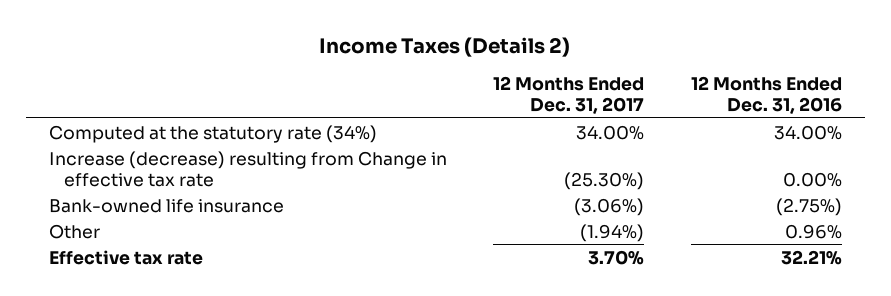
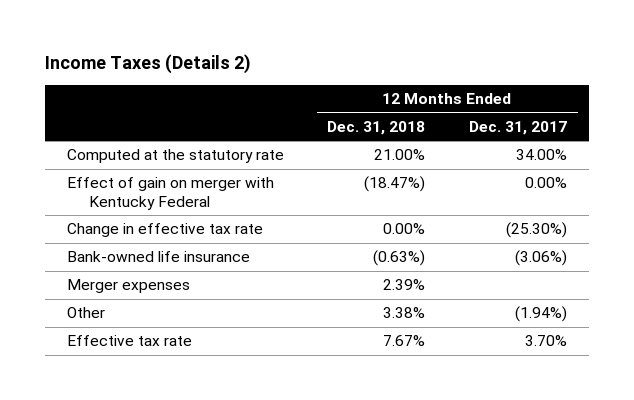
- | 12 Months Ended Dec. 31, 2017 | 12 Months Ended Dec. 31, 2016
+ | 12 Months Ended Dec. 31, 2018 | 12 Months Ended Dec. 31, 2017
- Computed at the statutory rate (34%) | 34.00% | 34.00%
- Increase (decrease) resulting from Change in effective tax rate | (25.30%) | 0.00%
+ Computed at the statutory rate | 21.00% | 34.00%
+ Effect of gain on merger with Kentucky Federal | (18.47%) | 0.00%
+ Change in effective tax rate | 0.00% | (25.30%)
+ Merger expenses | 2.39% |

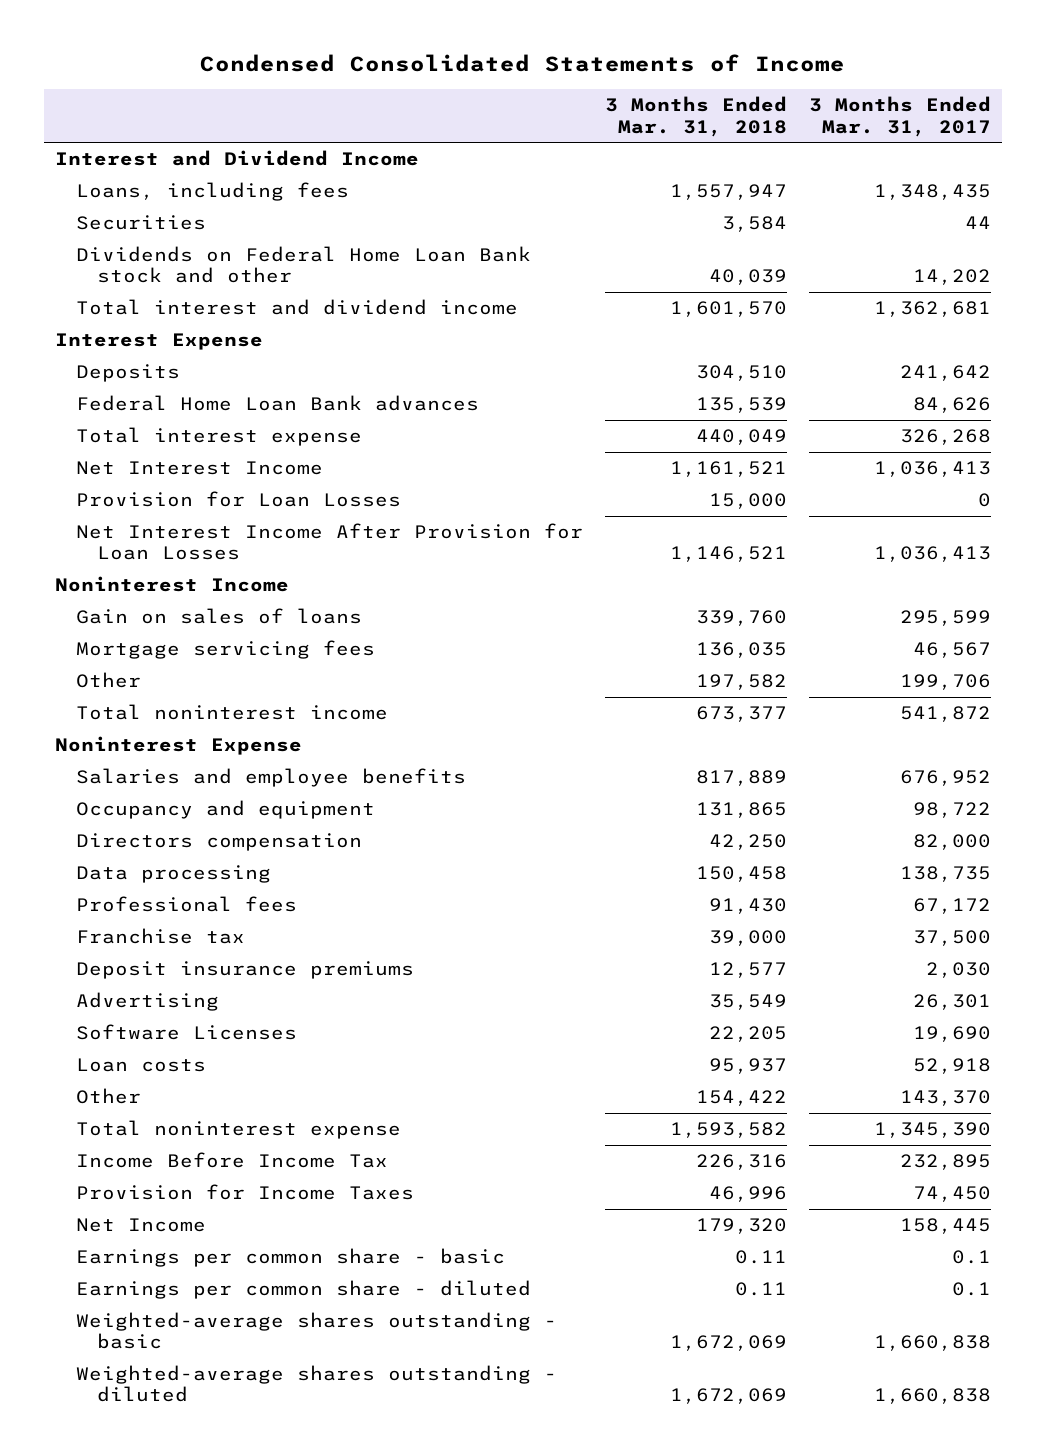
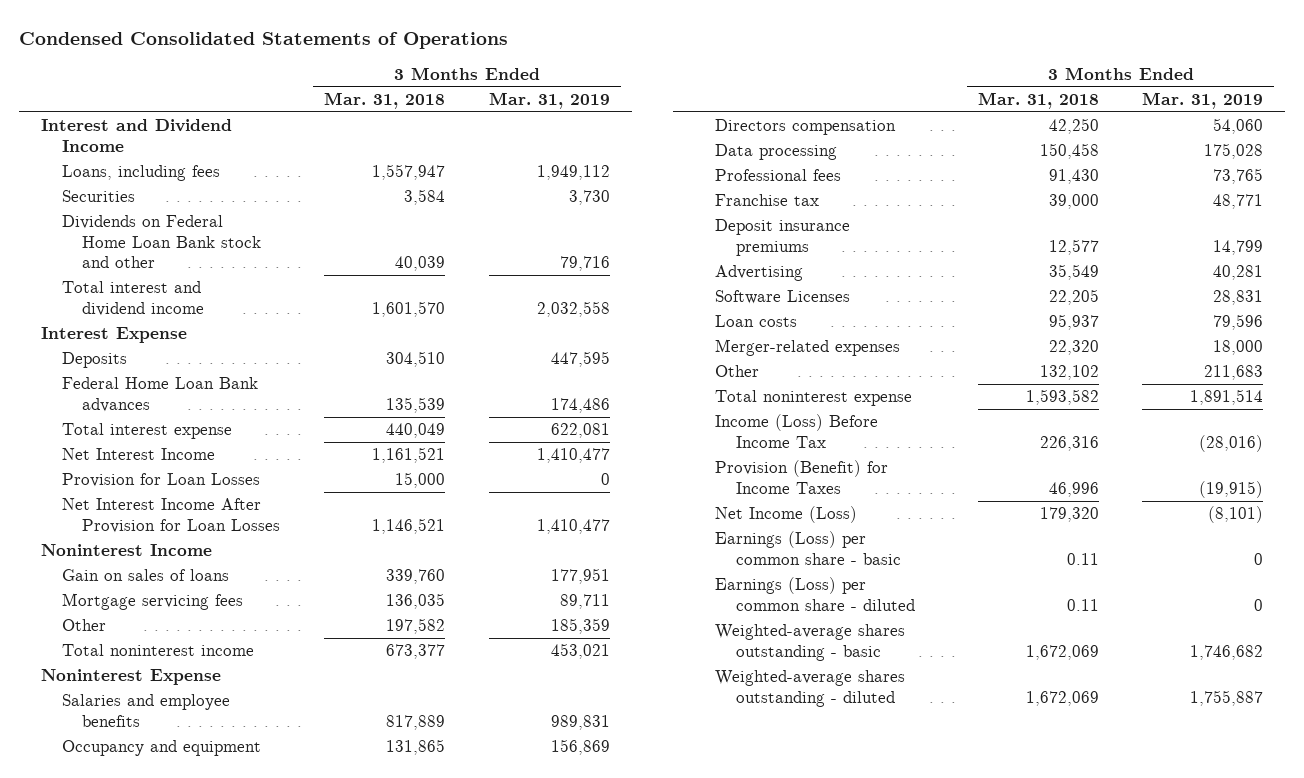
- Condensed Consolidated Statements of Income
+ Condensed Consolidated Statements of Operations
- | 3 Months Ended Mar. 31, 2018 | 3 Months Ended Mar. 31, 2017
+ | 3 Months Ended Mar. 31, 2018 | 3 Months Ended Mar. 31, 2019
- Other | 154,422 | 143,370
+ Merger-related expenses | 22,320 | 18,000
+ Other | 132,102 | 211,683
- Income Before Income Tax | 226,316 | 232,895
- Provision for Income Taxes | 46,996 | 74,450
- Net Income | 179,320 | 158,445
- Earnings per common share - basic | 0.11 | 0.1
- Earnings per common share - diluted | 0.11 | 0.1
+ Income (Loss) Before Income Tax | 226,316 | (28,016)
+ Provision (Benefit) for Income Taxes | 46,996 | (19,915)
+ Net Income (Loss) | 179,320 | (8,101)
+ Earnings (Loss) per common share - basic | 0.11 | 0
+ Earnings (Loss) per common share - diluted | 0.11 | 0

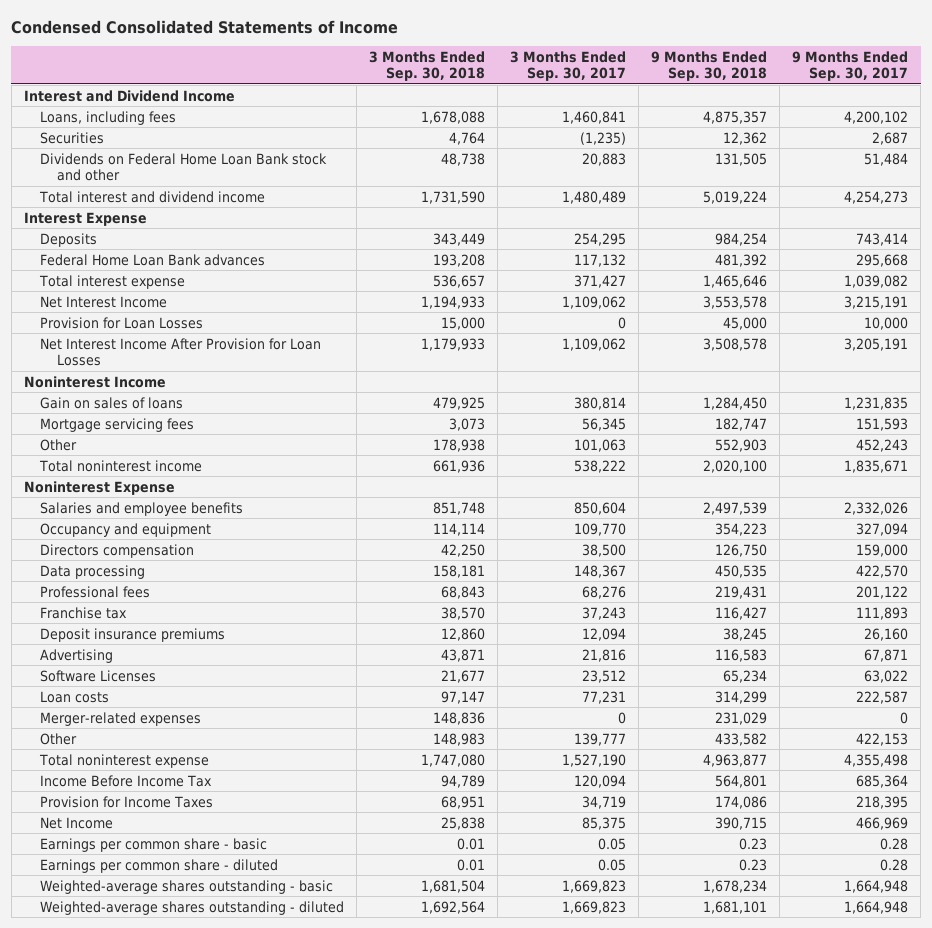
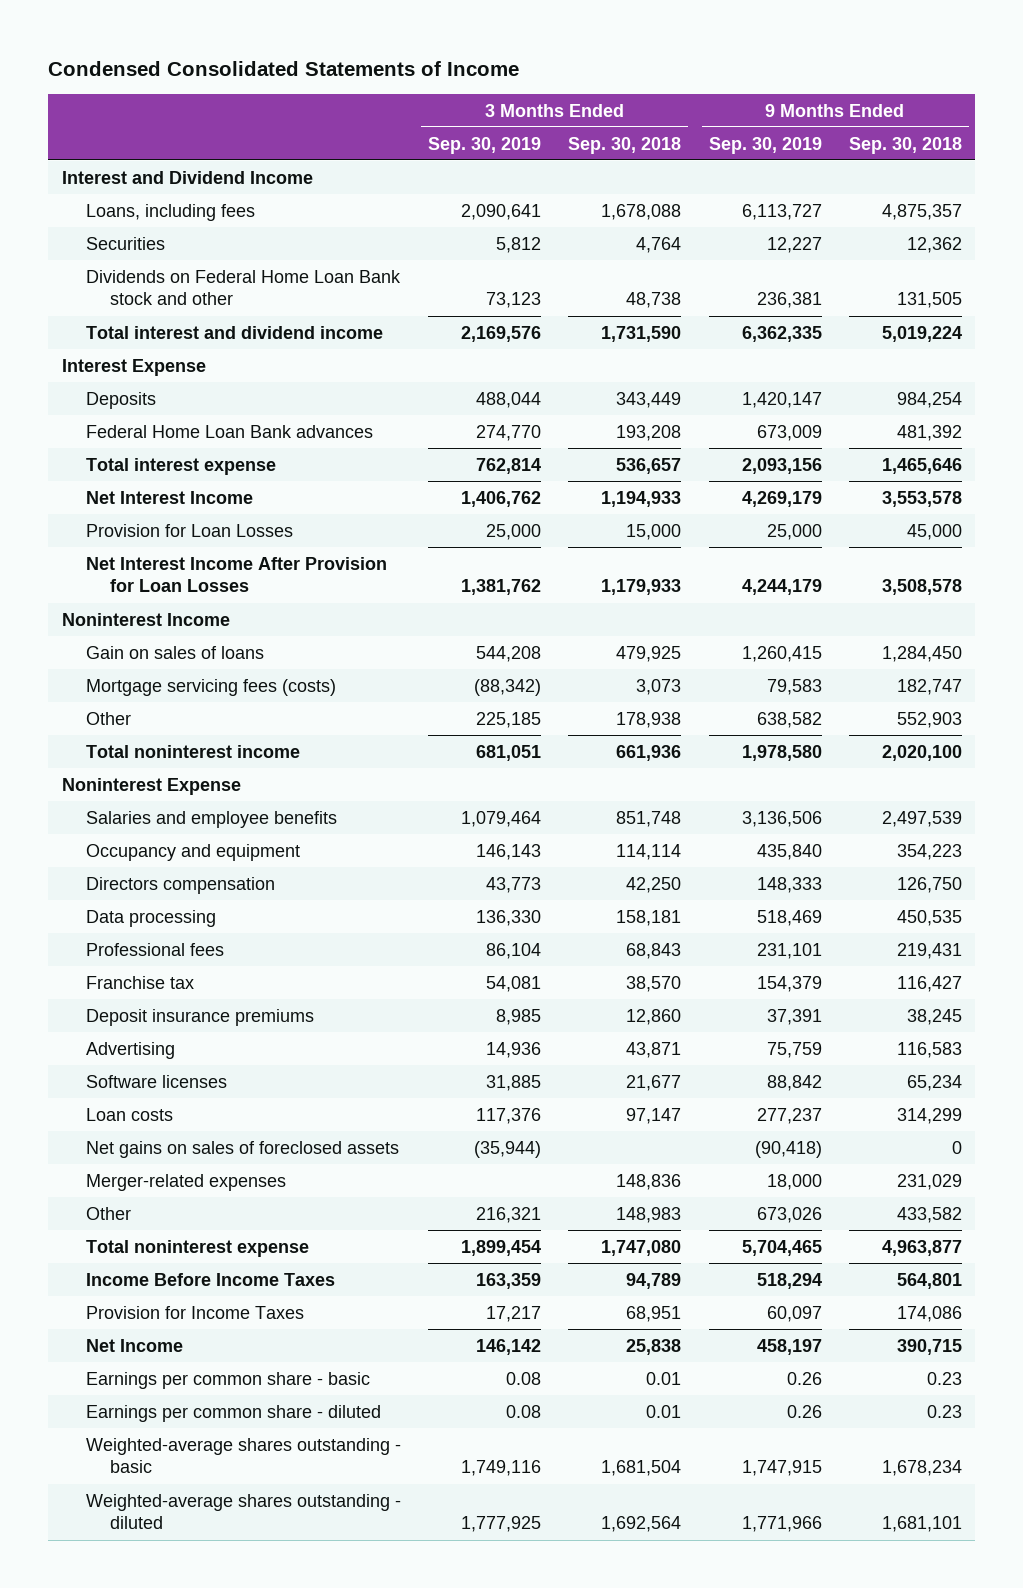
- | 3 Months Ended Sep. 30, 2018 | 3 Months Ended Sep. 30, 2017 | 9 Months Ended Sep. 30, 2018 | 9 Months Ended Sep. 30, 2017
+ | 3 Months Ended Sep. 30, 2019 | 3 Months Ended Sep. 30, 2018 | 9 Months Ended Sep. 30, 2019 | 9 Months Ended Sep. 30, 2018
- Mortgage servicing fees | 3,073 | 56,345 | 182,747 | 151,593
+ Mortgage servicing fees (costs) | (88,342) | 3,073 | 79,583 | 182,747
- Software Licenses | 21,677 | 23,512 | 65,234 | 63,022
+ Software licenses | 31,885 | 21,677 | 88,842 | 65,234
+ Net gains on sales of foreclosed assets | (35,944) | | (90,418) | 0
- Income Before Income Tax | 94,789 | 120,094 | 564,801 | 685,364
+ Income Before Income Taxes | 163,359 | 94,789 | 518,294 | 564,801

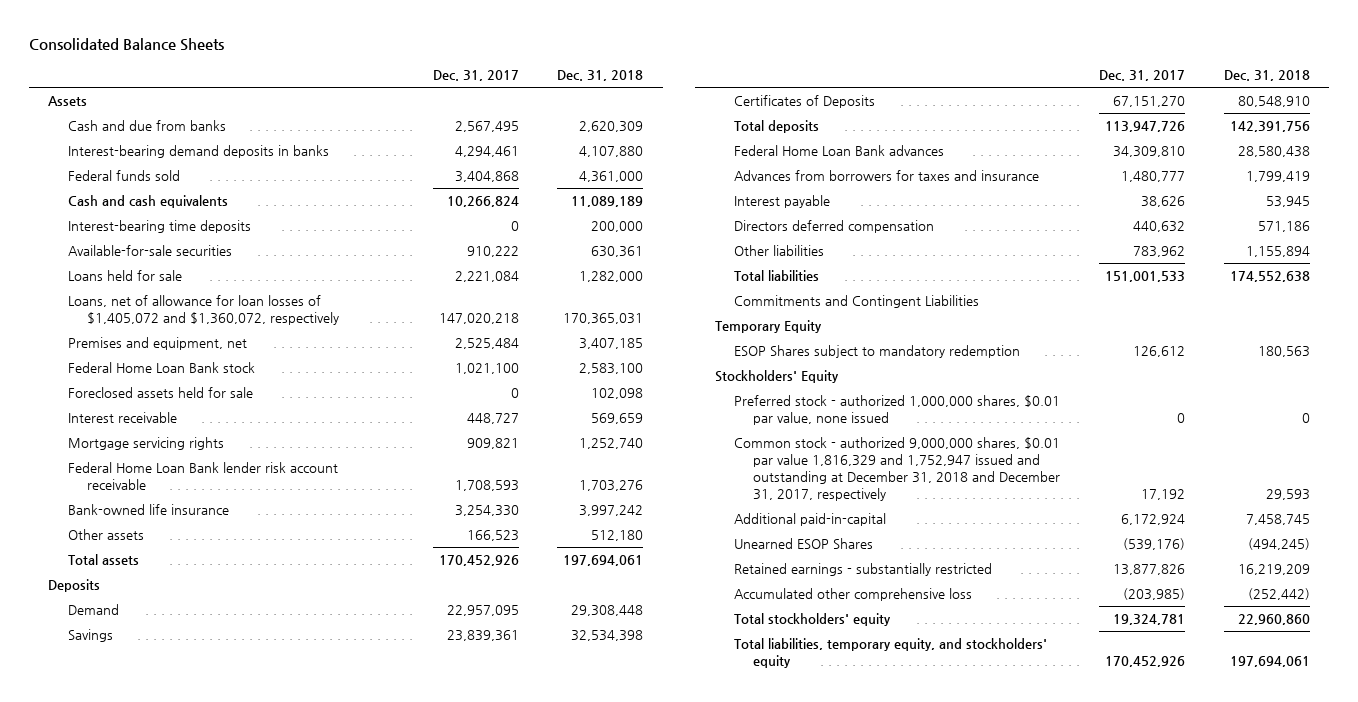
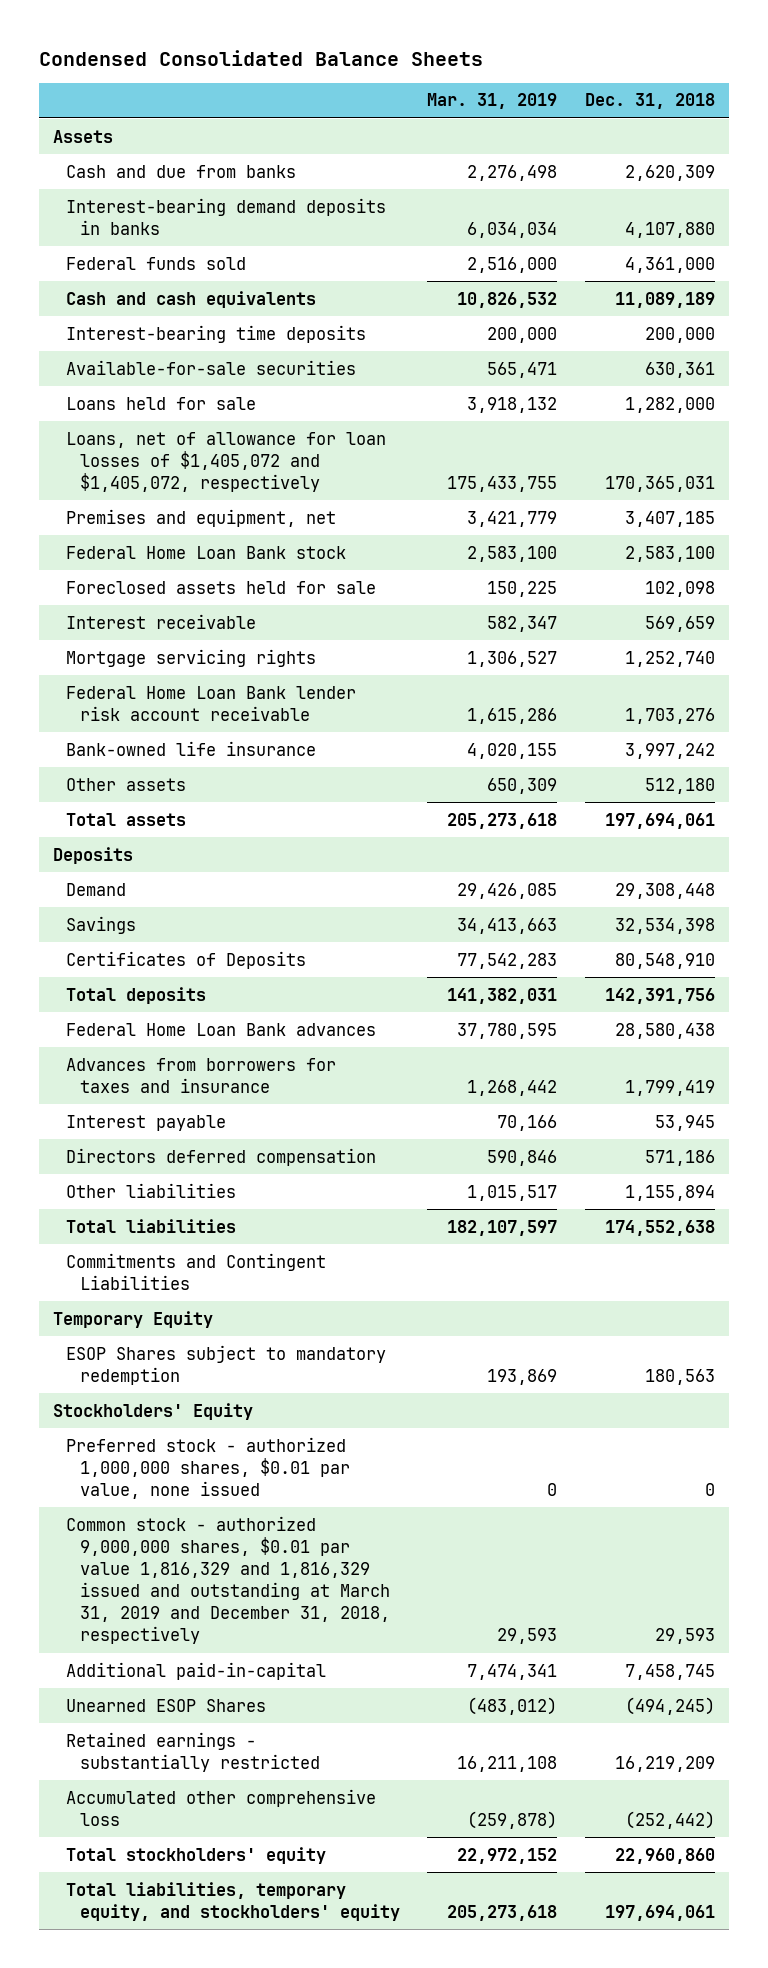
- Consolidated Balance Sheets
+ Condensed Consolidated Balance Sheets
- | Dec. 31, 2017 | Dec. 31, 2018
+ | Mar. 31, 2019 | Dec. 31, 2018
- Loans, net of allowance for loan losses of $1,405,072 and $1,360,072, respectively | 147,020,218 | 170,365,031
+ Loans, net of allowance for loan losses of $1,405,072 and $1,405,072, respectively | 175,433,755 | 170,365,031
- Common stock - authorized 9,000,000 shares, $0.01 par value 1,816,329 and 1,752,947 issued and outstanding at December 31, 2018 and December 31, 2017, respectively | 17,192 | 29,593
+ Common stock - authorized 9,000,000 shares, $0.01 par value 1,816,329 and 1,816,329 issued and outstanding at March 31, 2019 and December 31, 2018, respectively | 29,593 | 29,593

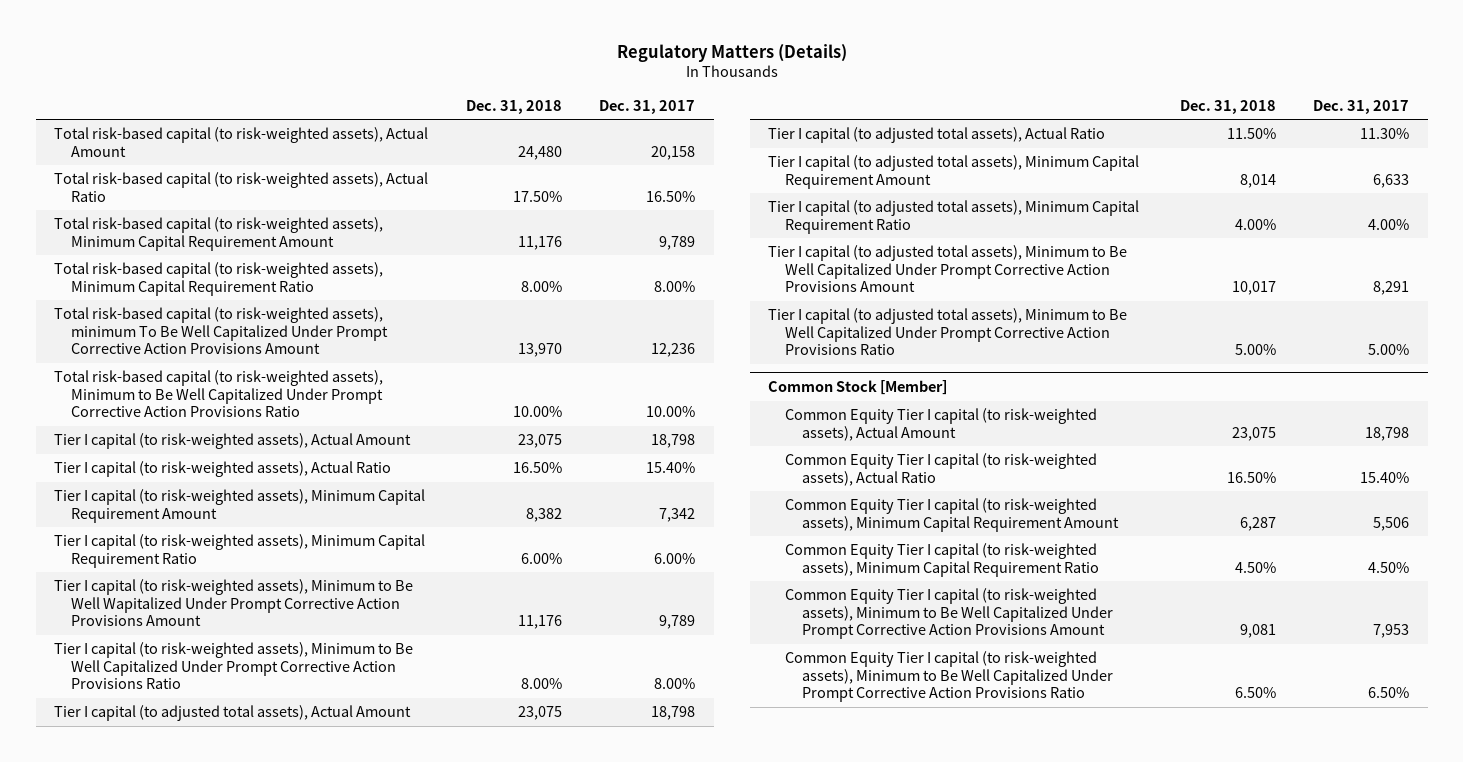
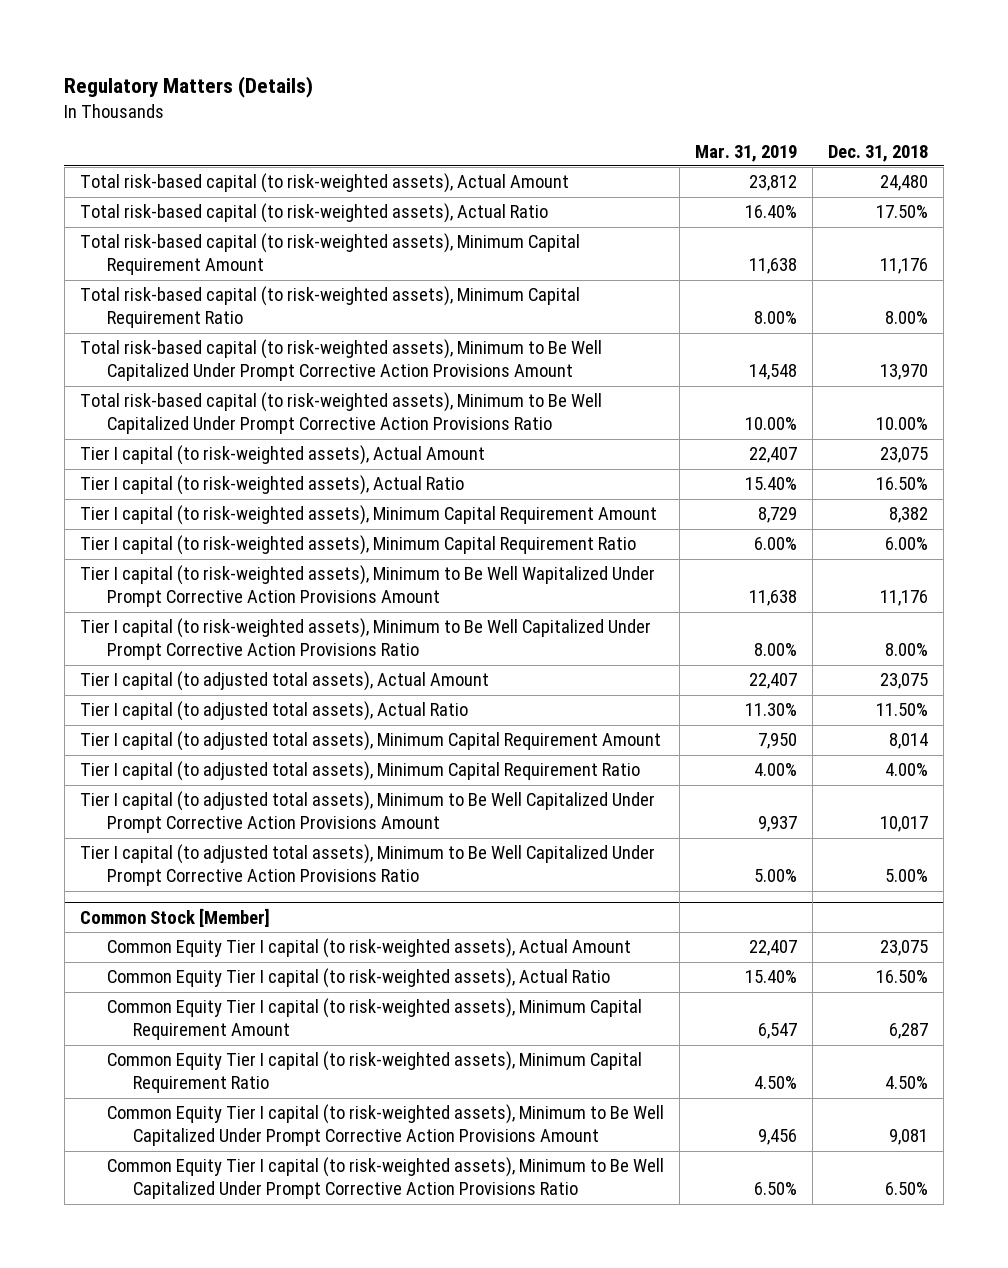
- | Dec. 31, 2018 | Dec. 31, 2017
+ | Mar. 31, 2019 | Dec. 31, 2018
- Total risk-based capital (to risk-weighted assets), minimum To Be Well Capitalized Under Prompt Corrective Action Provisions Amount | 13,970 | 12,236
+ Total risk-based capital (to risk-weighted assets), Minimum to Be Well Capitalized Under Prompt Corrective Action Provisions Amount | 14,548 | 13,970

